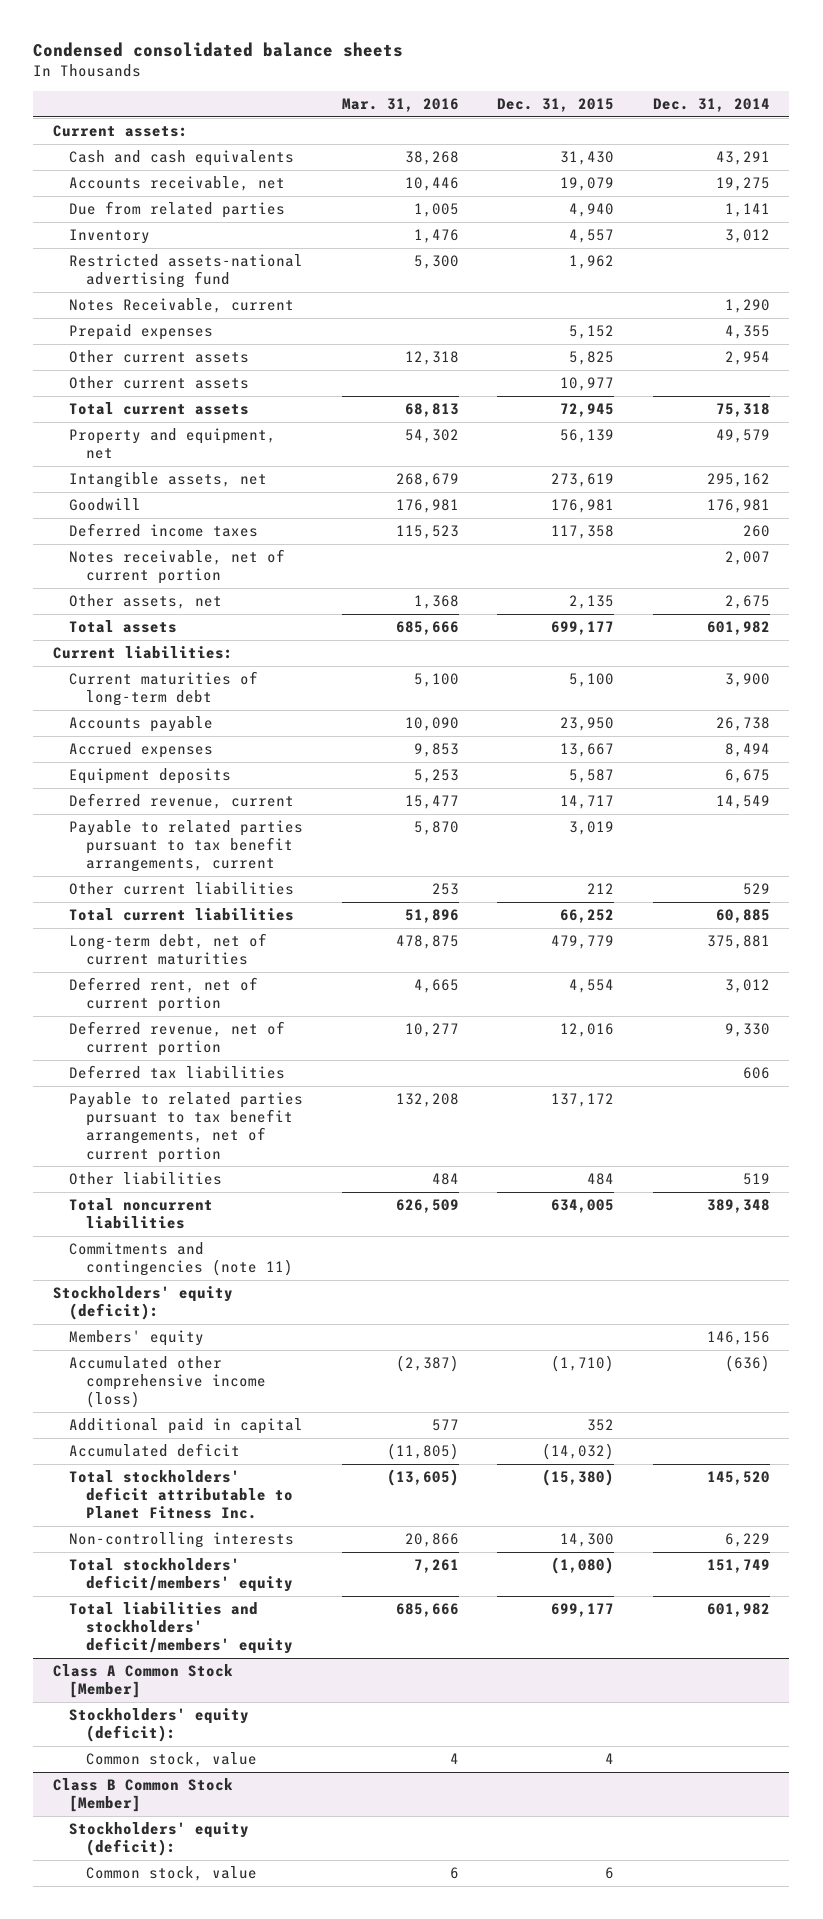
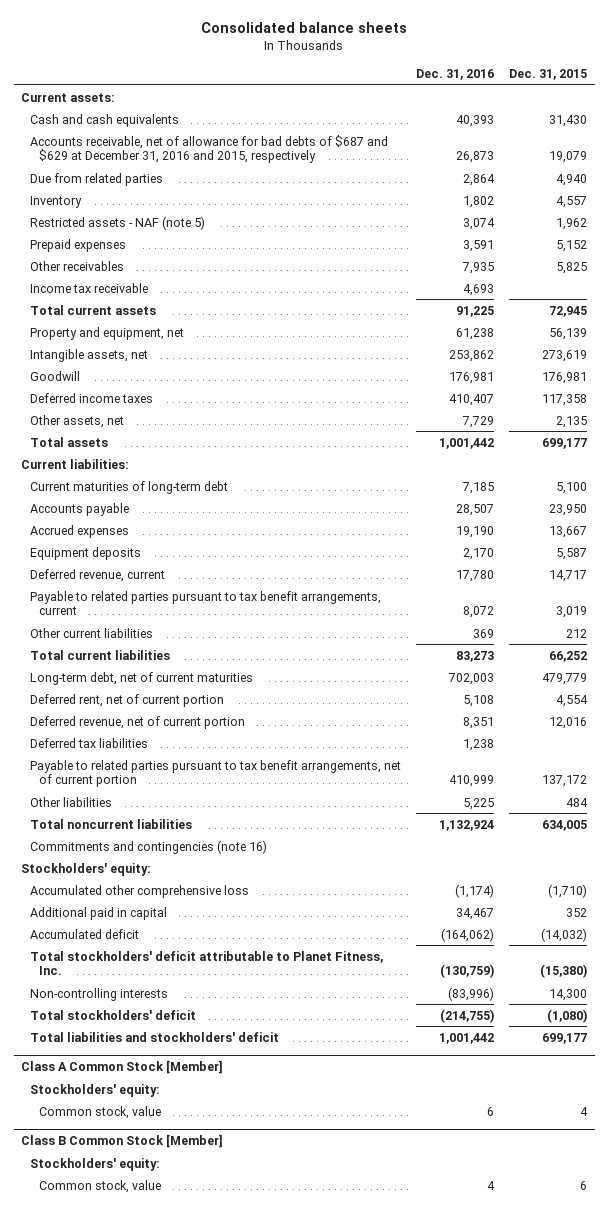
- Condensed consolidated balance sheets
+ Consolidated balance sheets
- | Mar. 31, 2016 | Dec. 31, 2015 | Dec. 31, 2014
+ | Dec. 31, 2016 | Dec. 31, 2015
- Accounts receivable, net | 10,446 | 19,079 | 19,275
+ Accounts receivable, net of allowance for bad debts of $687 and $629 at December 31, 2016 and 2015, respectively | 26,873 | 19,079
- Restricted assets-national advertising fund | 5,300 | 1,962 |
- Notes Receivable, current | | | 1,290
+ Restricted assets - NAF (note 5) | 3,074 | 1,962
- Other current assets | 12,318 | 5,825 | 2,954
- Other current assets | | 10,977 |
+ Other receivables | 7,935 | 5,825
+ Income tax receivable | 4,693 |
- Notes receivable, net of current portion | | | 2,007
- Commitments and contingencies (note 11)
- Stockholders' equity (deficit):
- Members' equity | | | 146,156
- Accumulated other comprehensive income (loss) | (2,387) | (1,710) | (636)
+ Commitments and contingencies (note 16)
+ Stockholders' equity:
+ Accumulated other comprehensive loss | (1,174) | (1,710)
- Total stockholders' deficit attributable to Planet Fitness Inc. | (13,605) | (15,380) | 145,520
+ Total stockholders' deficit attributable to Planet Fitness, Inc. | (130,759) | (15,380)
- Total stockholders' deficit/members' equity | 7,261 | (1,080) | 151,749
- Total liabilities and stockholders' deficit/members' equity | 685,666 | 699,177 | 601,982
+ Total stockholders' deficit | (214,755) | (1,080)
+ Total liabilities and stockholders' deficit | 1,001,442 | 699,177
@ Class A Common Stock [Member]
- Stockholders' equity (deficit):
+ Stockholders' equity:
@ Class B Common Stock [Member]
- Stockholders' equity (deficit):
+ Stockholders' equity:

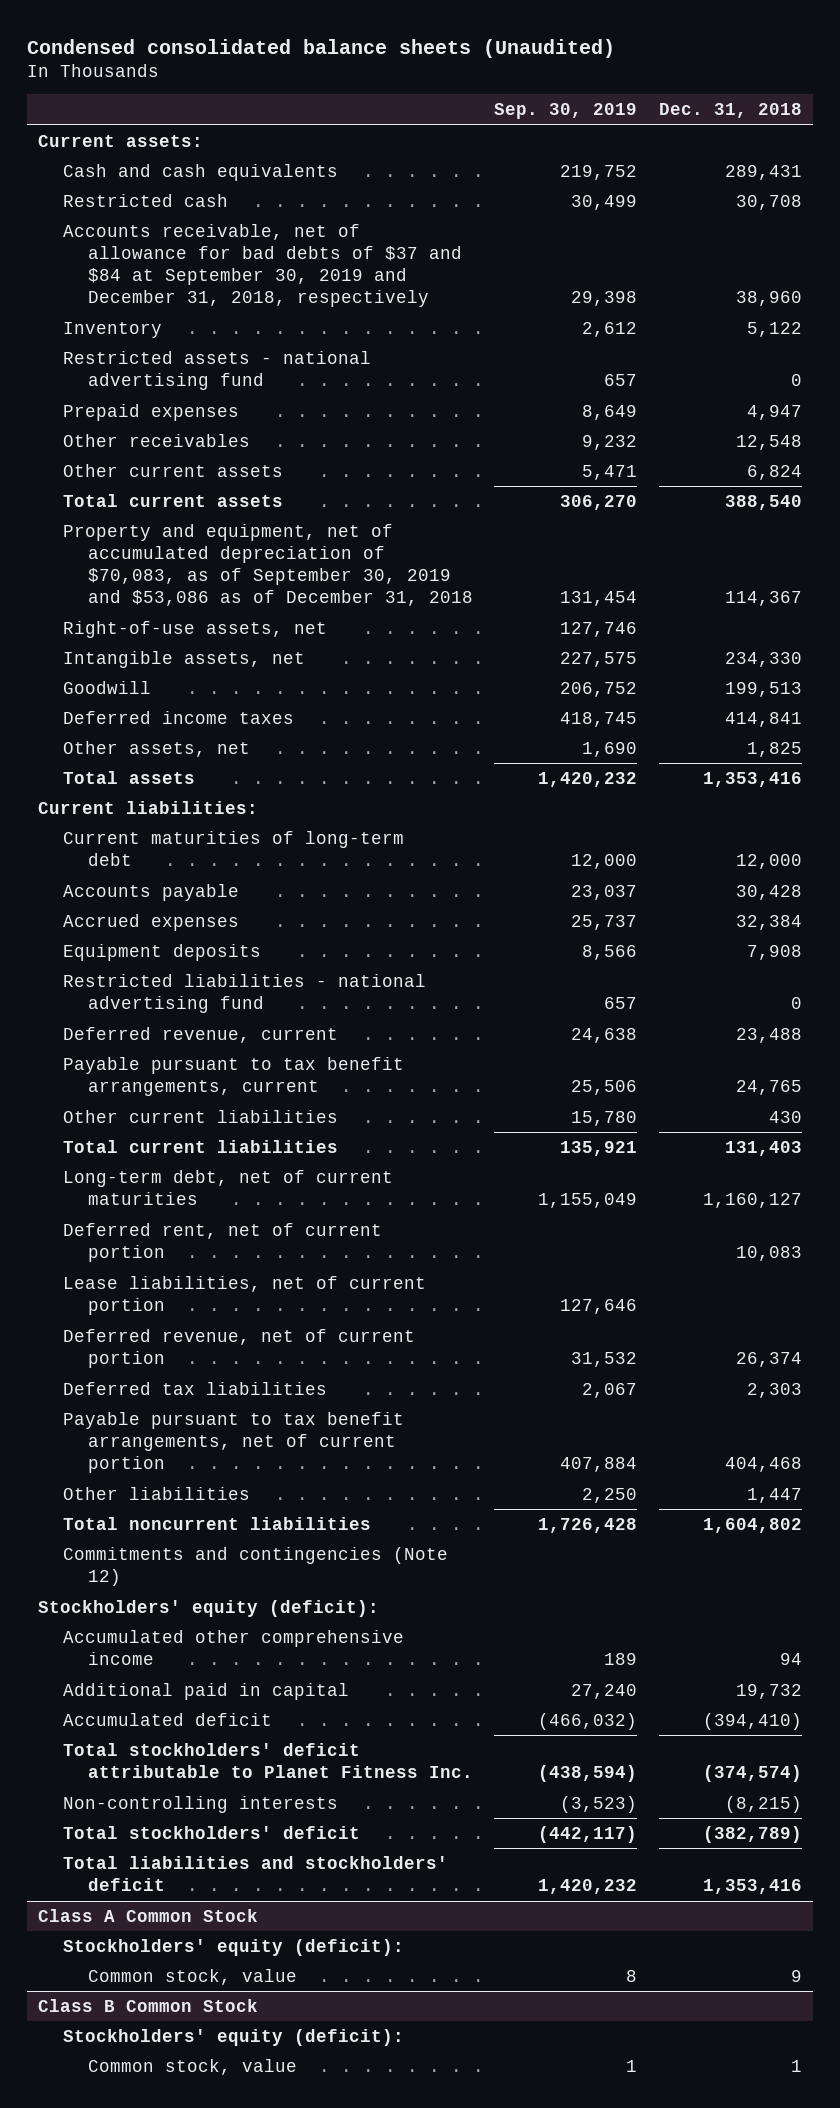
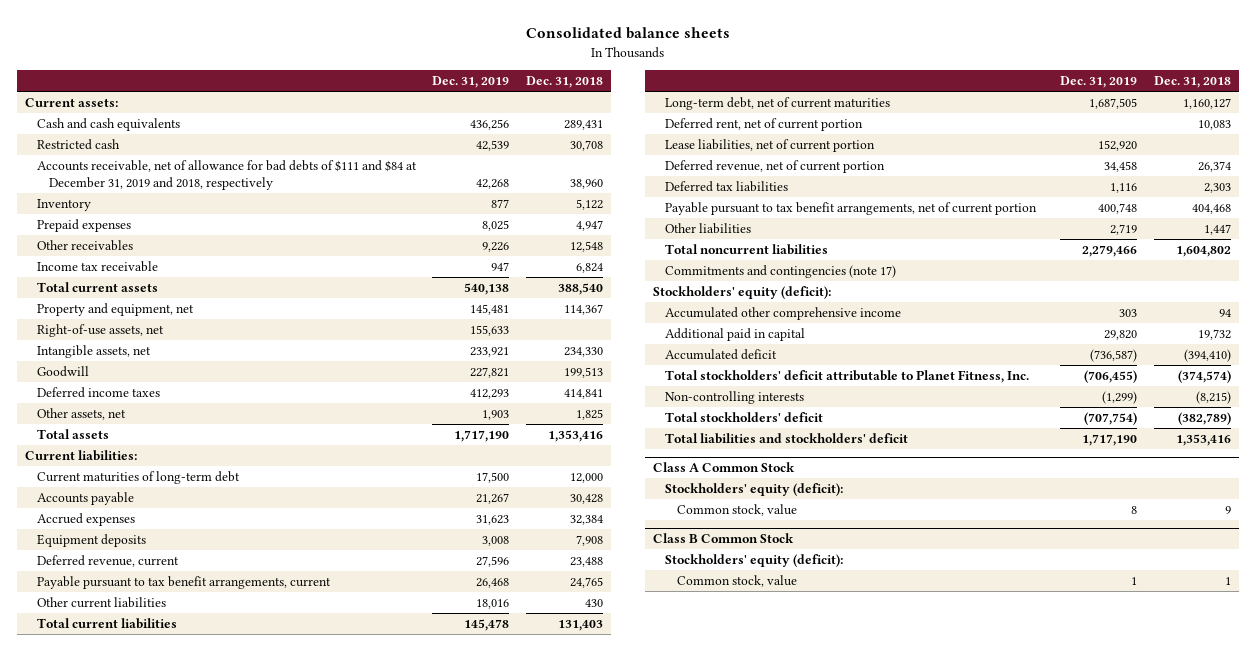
- Condensed consolidated balance sheets (Unaudited)
+ Consolidated balance sheets
- | Sep. 30, 2019 | Dec. 31, 2018
+ | Dec. 31, 2019 | Dec. 31, 2018
- Accounts receivable, net of allowance for bad debts of $37 and $84 at September 30, 2019 and December 31, 2018, respectively | 29,398 | 38,960
+ Accounts receivable, net of allowance for bad debts of $111 and $84 at December 31, 2019 and 2018, respectively | 42,268 | 38,960
- Restricted assets - national advertising fund | 657 | 0
- Other current assets | 5,471 | 6,824
+ Income tax receivable | 947 | 6,824
- Property and equipment, net of accumulated depreciation of $70,083, as of September 30, 2019 and $53,086 as of December 31, 2018 | 131,454 | 114,367
+ Property and equipment, net | 145,481 | 114,367
- Restricted liabilities - national advertising fund | 657 | 0
- Commitments and contingencies (Note 12)
+ Commitments and contingencies (note 17)
- Total stockholders' deficit attributable to Planet Fitness Inc. | (438,594) | (374,574)
+ Total stockholders' deficit attributable to Planet Fitness, Inc. | (706,455) | (374,574)

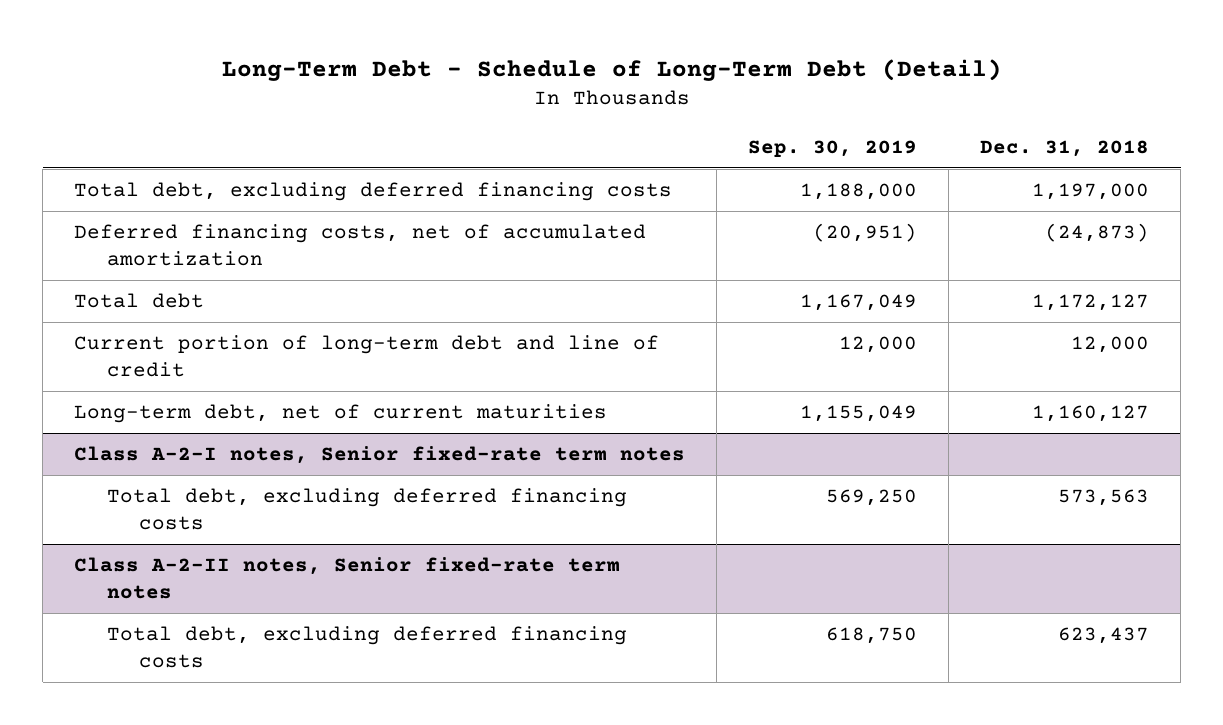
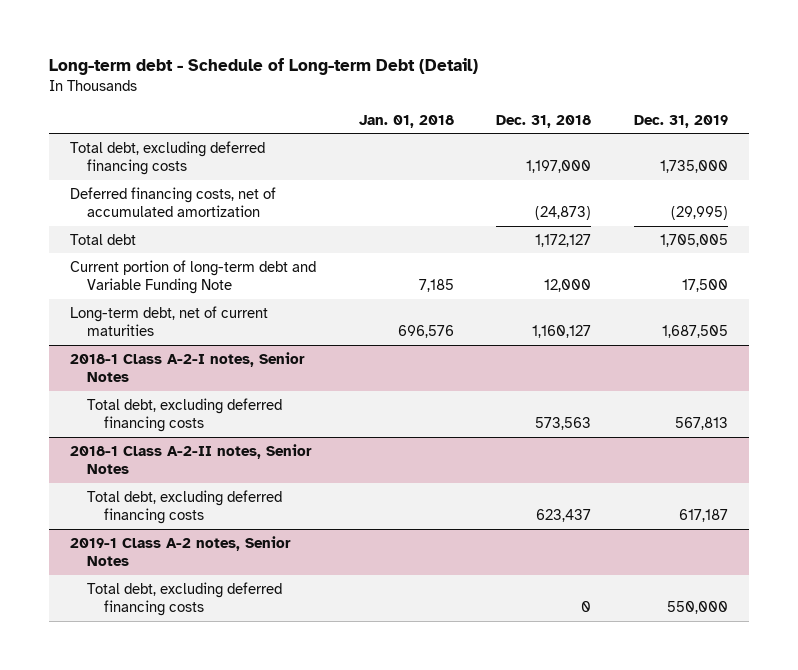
- Long-Term Debt - Schedule of Long-Term Debt (Detail)
+ Long-term debt - Schedule of Long-term Debt (Detail)
- | Sep. 30, 2019 | Dec. 31, 2018
+ | Jan. 01, 2018 | Dec. 31, 2018 | Dec. 31, 2019
- Current portion of long-term debt and line of credit | 12,000 | 12,000
+ Current portion of long-term debt and Variable Funding Note | 7,185 | 12,000 | 17,500
- Class A-2-I notes, Senior fixed-rate term notes
+ 2018-1 Class A-2-I notes, Senior Notes
- Class A-2-II notes, Senior fixed-rate term notes
+ 2018-1 Class A-2-II notes, Senior Notes
+ 2019-1 Class A-2 notes, Senior Notes
+ Total debt, excluding deferred financing costs | | 0 | 550,000

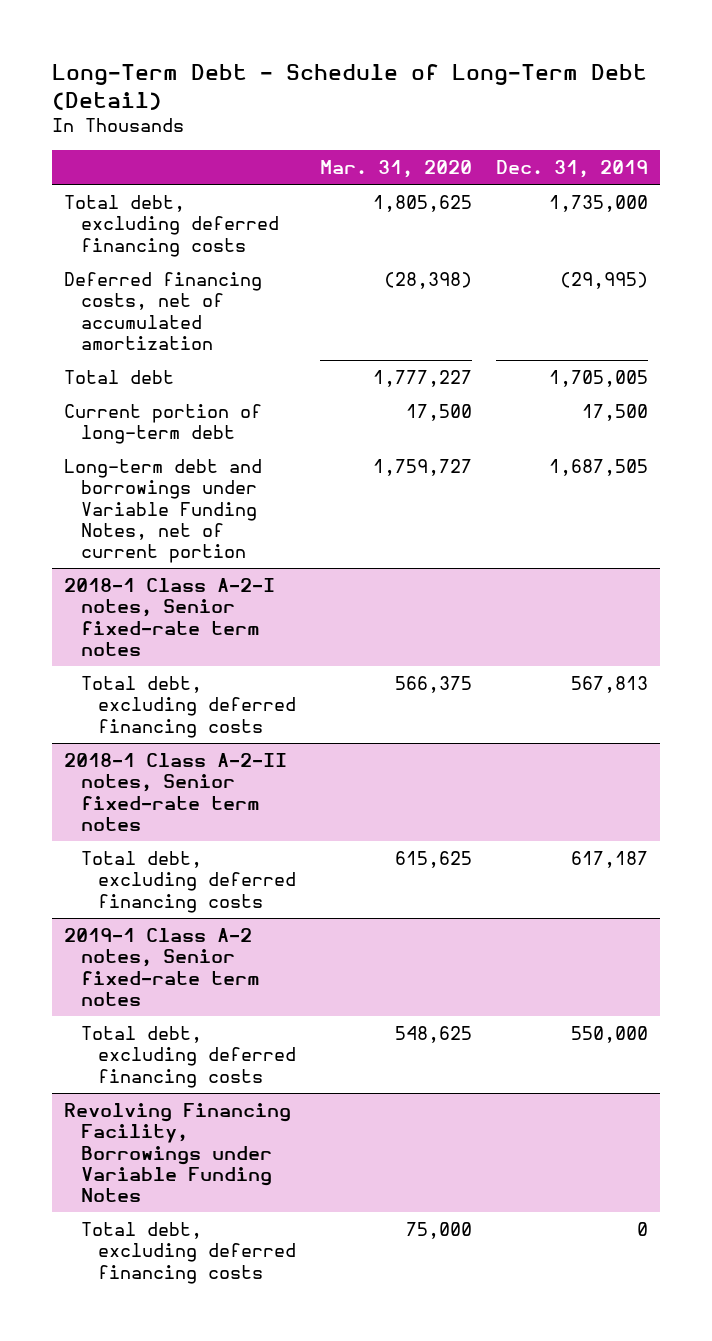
- Long-term debt - Schedule of Long-term Debt (Detail)
+ Long-Term Debt - Schedule of Long-Term Debt (Detail)
- | Jan. 01, 2018 | Dec. 31, 2018 | Dec. 31, 2019
+ | Mar. 31, 2020 | Dec. 31, 2019
- Current portion of long-term debt and Variable Funding Note | 7,185 | 12,000 | 17,500
- Long-term debt, net of current maturities | 696,576 | 1,160,127 | 1,687,505
- 2018-1 Class A-2-I notes, Senior Notes
+ Current portion of long-term debt | 17,500 | 17,500
+ Long-term debt and borrowings under Variable Funding Notes, net of current portion | 1,759,727 | 1,687,505
+ 2018-1 Class A-2-I notes, Senior fixed-rate term notes
- 2018-1 Class A-2-II notes, Senior Notes
+ 2018-1 Class A-2-II notes, Senior fixed-rate term notes
- 2019-1 Class A-2 notes, Senior Notes
+ 2019-1 Class A-2 notes, Senior fixed-rate term notes
+ Revolving Financing Facility, Borrowings under Variable Funding Notes
+ Total debt, excluding deferred financing costs | 75,000 | 0

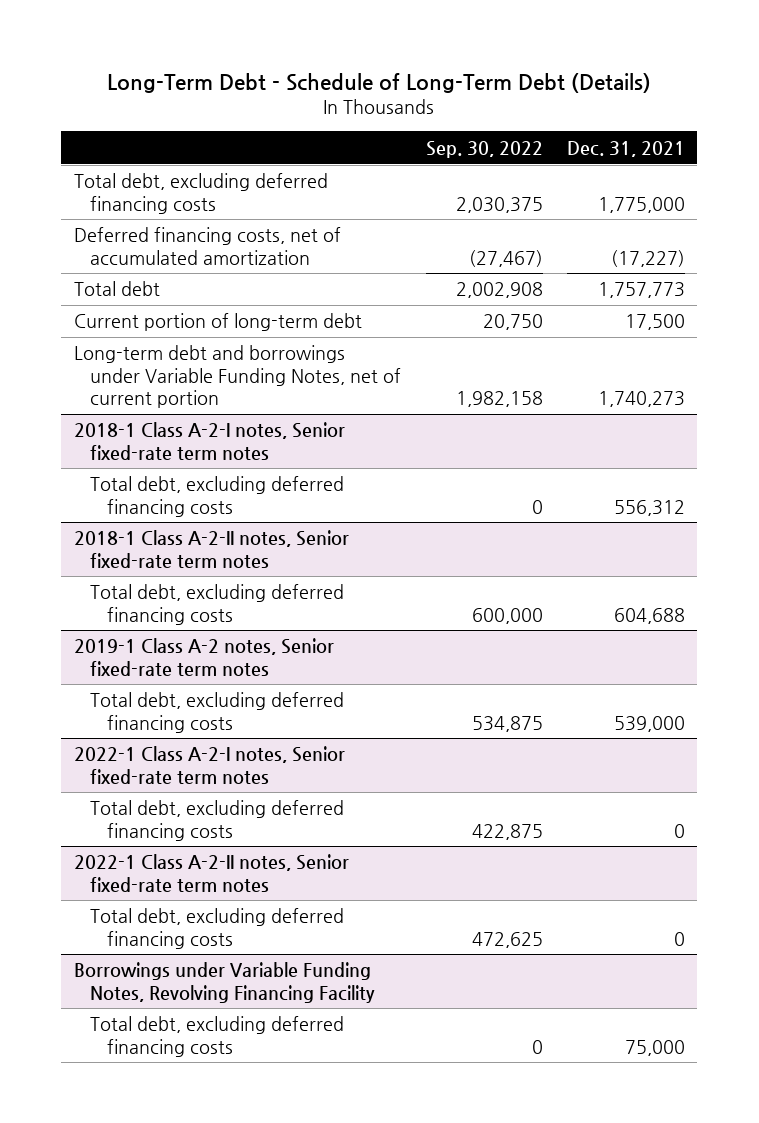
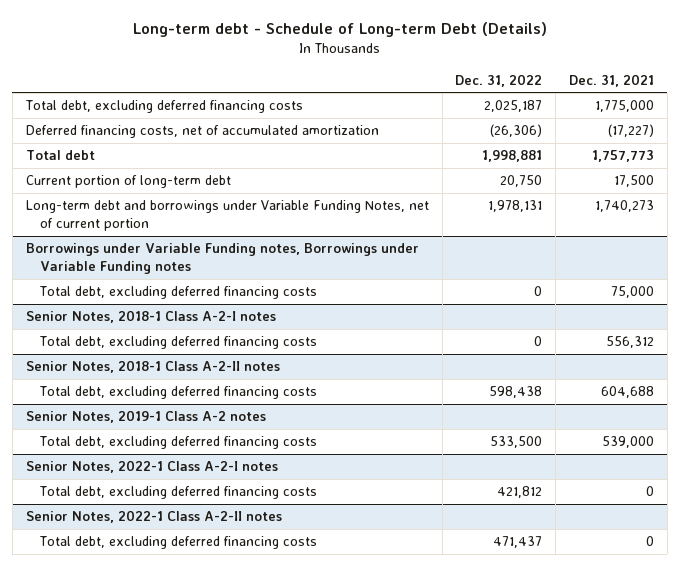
- Long-Term Debt - Schedule of Long-Term Debt (Details)
+ Long-term debt - Schedule of Long-term Debt (Details)
- | Sep. 30, 2022 | Dec. 31, 2021
+ | Dec. 31, 2022 | Dec. 31, 2021
- 2018-1 Class A-2-I notes, Senior fixed-rate term notes
+ Borrowings under Variable Funding notes, Borrowings under Variable Funding notes
+ Total debt, excluding deferred financing costs | 0 | 75,000
+ Senior Notes, 2018-1 Class A-2-I notes
- 2018-1 Class A-2-II notes, Senior fixed-rate term notes
+ Senior Notes, 2018-1 Class A-2-II notes
- 2019-1 Class A-2 notes, Senior fixed-rate term notes
+ Senior Notes, 2019-1 Class A-2 notes
- 2022-1 Class A-2-I notes, Senior fixed-rate term notes
+ Senior Notes, 2022-1 Class A-2-I notes
- 2022-1 Class A-2-II notes, Senior fixed-rate term notes
+ Senior Notes, 2022-1 Class A-2-II notes
- Borrowings under Variable Funding Notes, Revolving Financing Facility
- Total debt, excluding deferred financing costs | 0 | 75,000

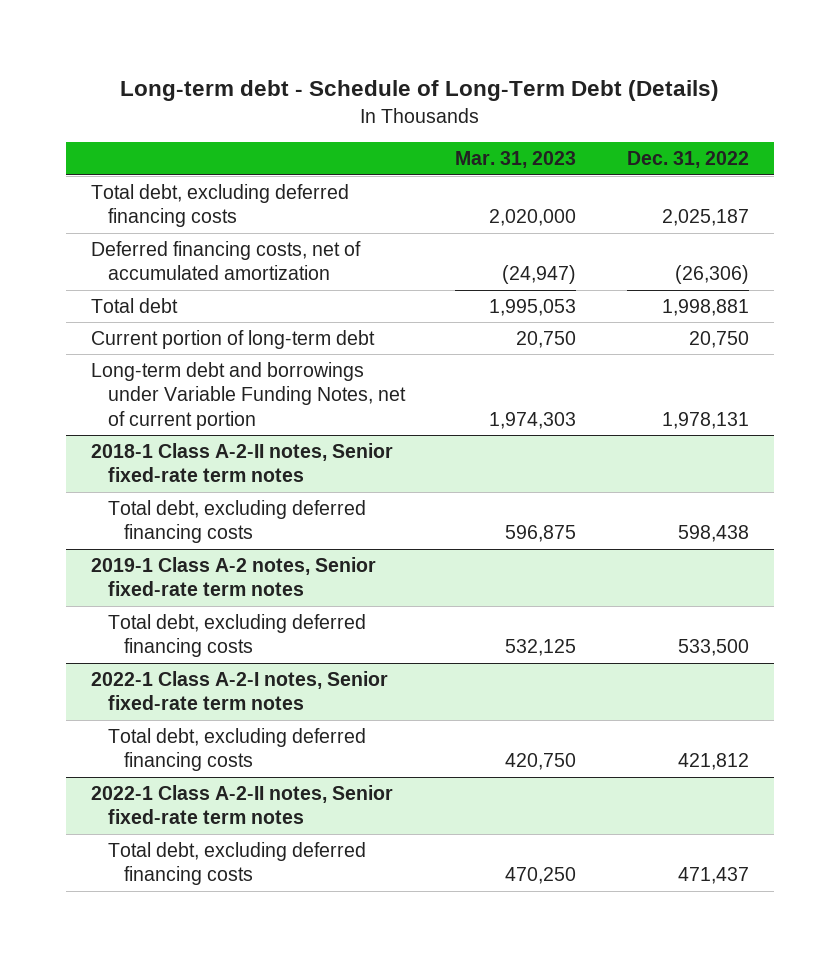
- Long-term debt - Schedule of Long-term Debt (Details)
+ Long-term debt - Schedule of Long-Term Debt (Details)
- | Dec. 31, 2022 | Dec. 31, 2021
+ | Mar. 31, 2023 | Dec. 31, 2022
- Borrowings under Variable Funding notes, Borrowings under Variable Funding notes
- Total debt, excluding deferred financing costs | 0 | 75,000
- Senior Notes, 2018-1 Class A-2-I notes
- Total debt, excluding deferred financing costs | 0 | 556,312
- Senior Notes, 2018-1 Class A-2-II notes
+ 2018-1 Class A-2-II notes, Senior fixed-rate term notes
- Senior Notes, 2019-1 Class A-2 notes
+ 2019-1 Class A-2 notes, Senior fixed-rate term notes
- Senior Notes, 2022-1 Class A-2-I notes
+ 2022-1 Class A-2-I notes, Senior fixed-rate term notes
- Senior Notes, 2022-1 Class A-2-II notes
+ 2022-1 Class A-2-II notes, Senior fixed-rate term notes

